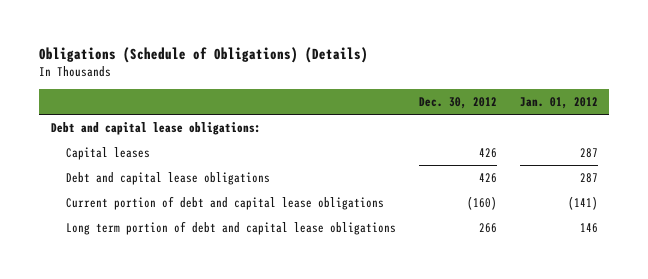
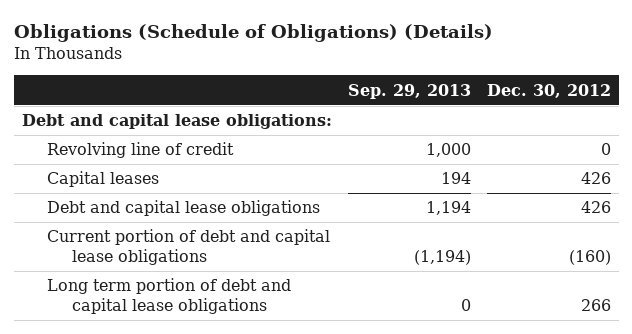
- | Dec. 30, 2012 | Jan. 01, 2012
+ | Sep. 29, 2013 | Dec. 30, 2012
+ Revolving line of credit | 1,000 | 0

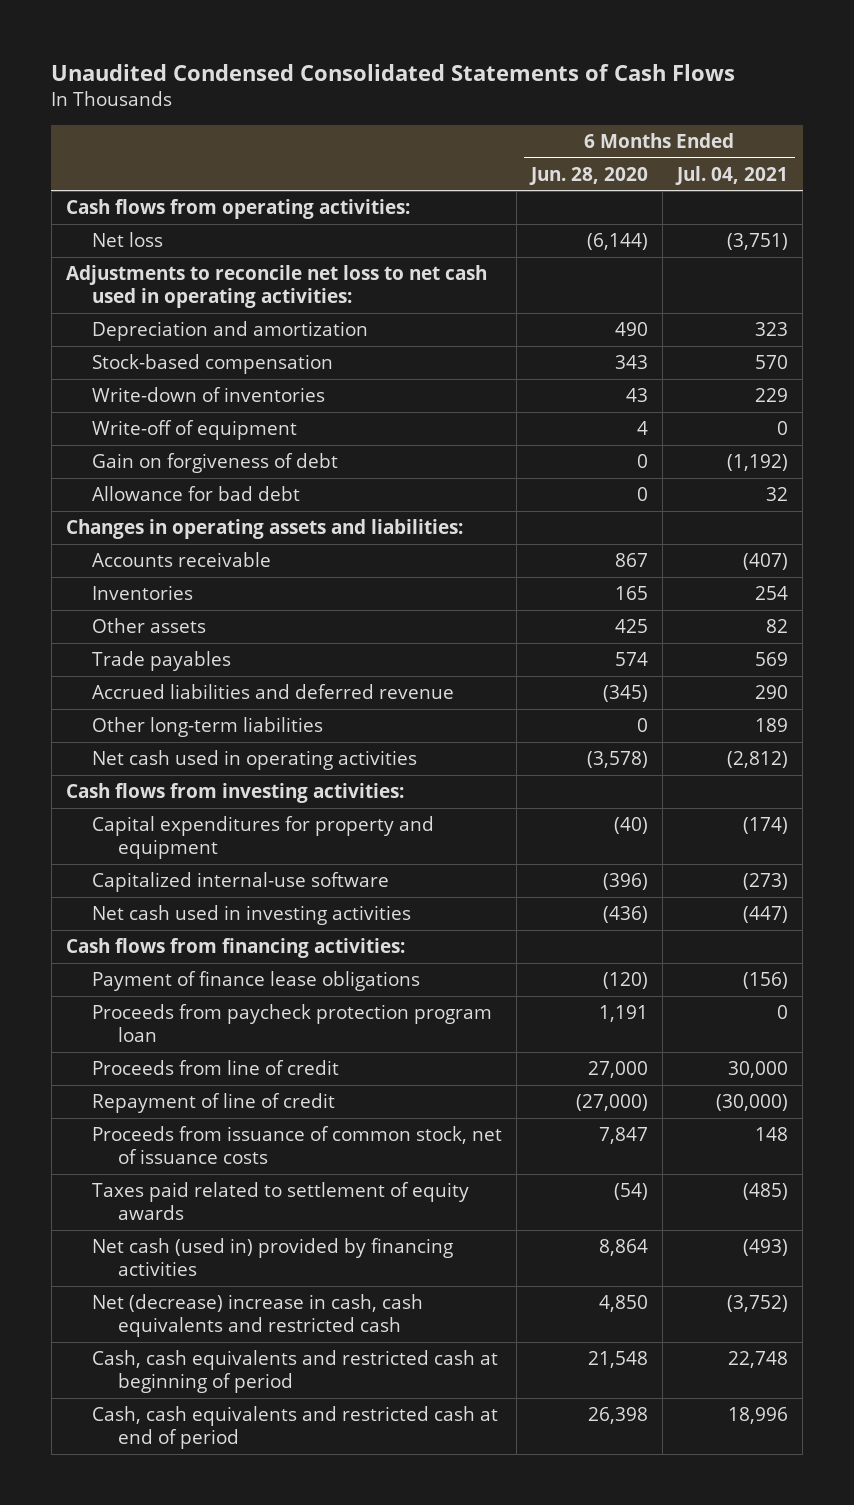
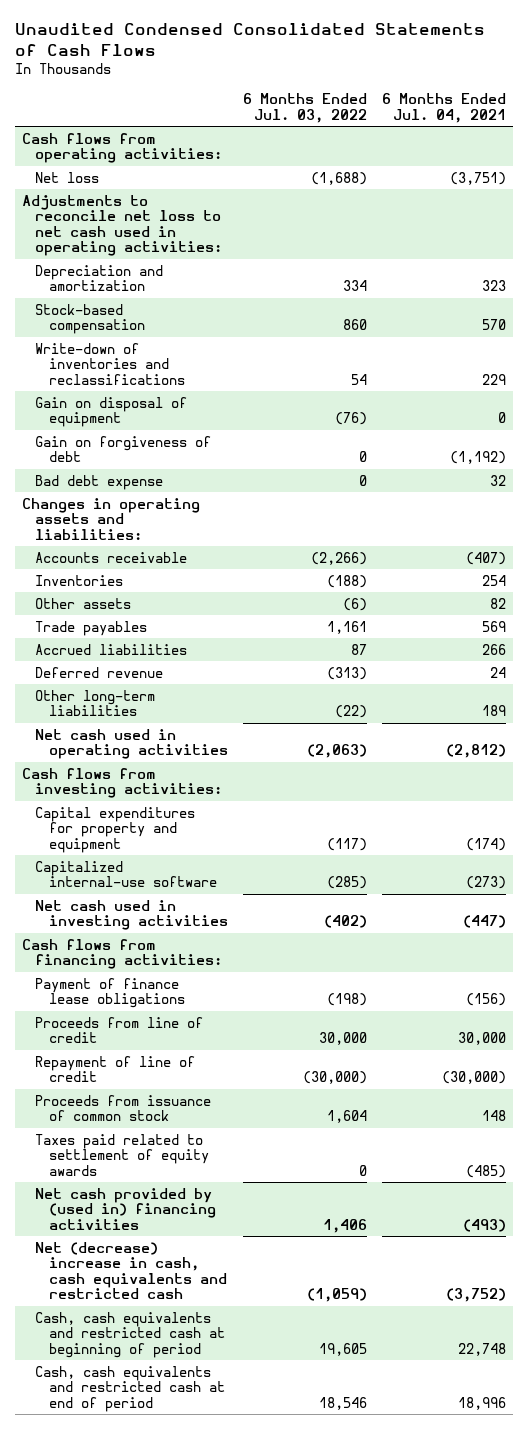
- | 6 Months Ended Jun. 28, 2020 | 6 Months Ended Jul. 04, 2021
+ | 6 Months Ended Jul. 03, 2022 | 6 Months Ended Jul. 04, 2021
- Write-down of inventories | 43 | 229
- Write-off of equipment | 4 | 0
+ Write-down of inventories and reclassifications | 54 | 229
+ Gain on disposal of equipment | (76) | 0
- Allowance for bad debt | 0 | 32
+ Bad debt expense | 0 | 32
- Accrued liabilities and deferred revenue | (345) | 290
+ Accrued liabilities | 87 | 266
+ Deferred revenue | (313) | 24
- Proceeds from paycheck protection program loan | 1,191 | 0
- Proceeds from issuance of common stock, net of issuance costs | 7,847 | 148
+ Proceeds from issuance of common stock | 1,604 | 148
- Net cash (used in) provided by financing activities | 8,864 | (493)
+ Net cash provided by (used in) financing activities | 1,406 | (493)

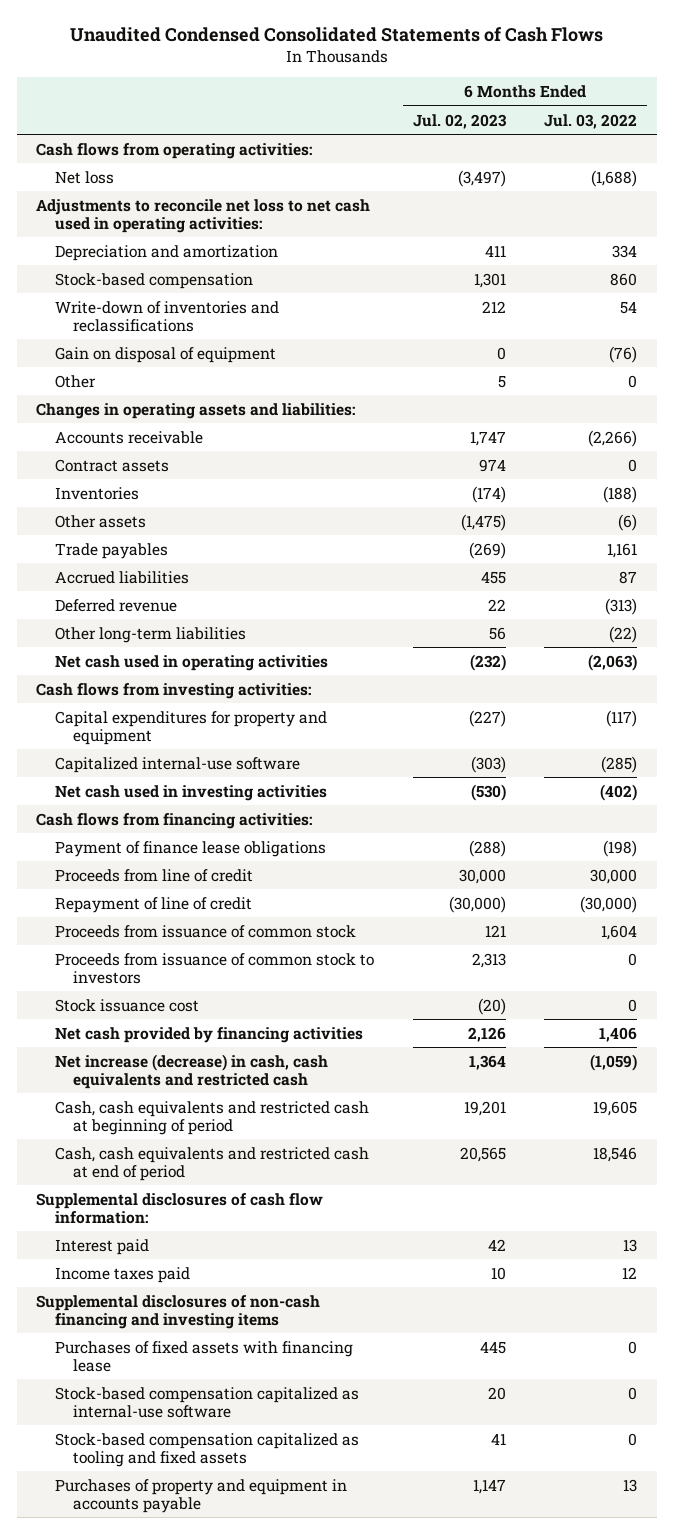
- | 6 Months Ended Jul. 03, 2022 | 6 Months Ended Jul. 04, 2021
+ | 6 Months Ended Jul. 02, 2023 | 6 Months Ended Jul. 03, 2022
- Gain on forgiveness of debt | 0 | (1,192)
- Bad debt expense | 0 | 32
+ Other | 5 | 0
+ Contract assets | 974 | 0
- Taxes paid related to settlement of equity awards | 0 | (485)
- Net cash provided by (used in) financing activities | 1,406 | (493)
- Net (decrease) increase in cash, cash equivalents and restricted cash | (1,059) | (3,752)
+ Proceeds from issuance of common stock to investors | 2,313 | 0
+ Stock issuance cost | (20) | 0
+ Net cash provided by financing activities | 2,126 | 1,406
+ Net increase (decrease) in cash, cash equivalents and restricted cash | 1,364 | (1,059)
+ Supplemental disclosures of cash flow information:
+ Interest paid | 42 | 13
+ Income taxes paid | 10 | 12
+ Supplemental disclosures of non-cash financing and investing items
+ Purchases of fixed assets with financing lease | 445 | 0
+ Stock-based compensation capitalized as internal-use software | 20 | 0
+ Stock-based compensation capitalized as tooling and fixed assets | 41 | 0
+ Purchases of property and equipment in accounts payable | 1,147 | 13

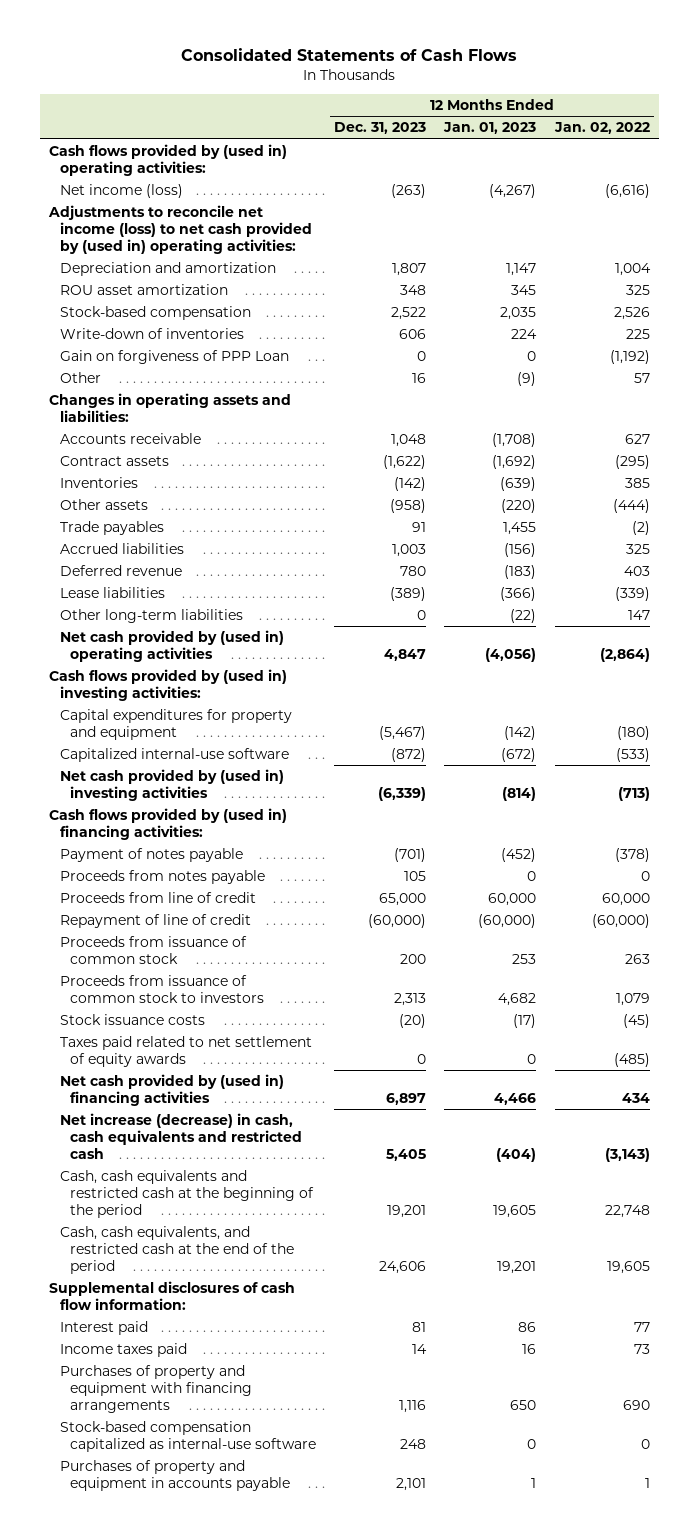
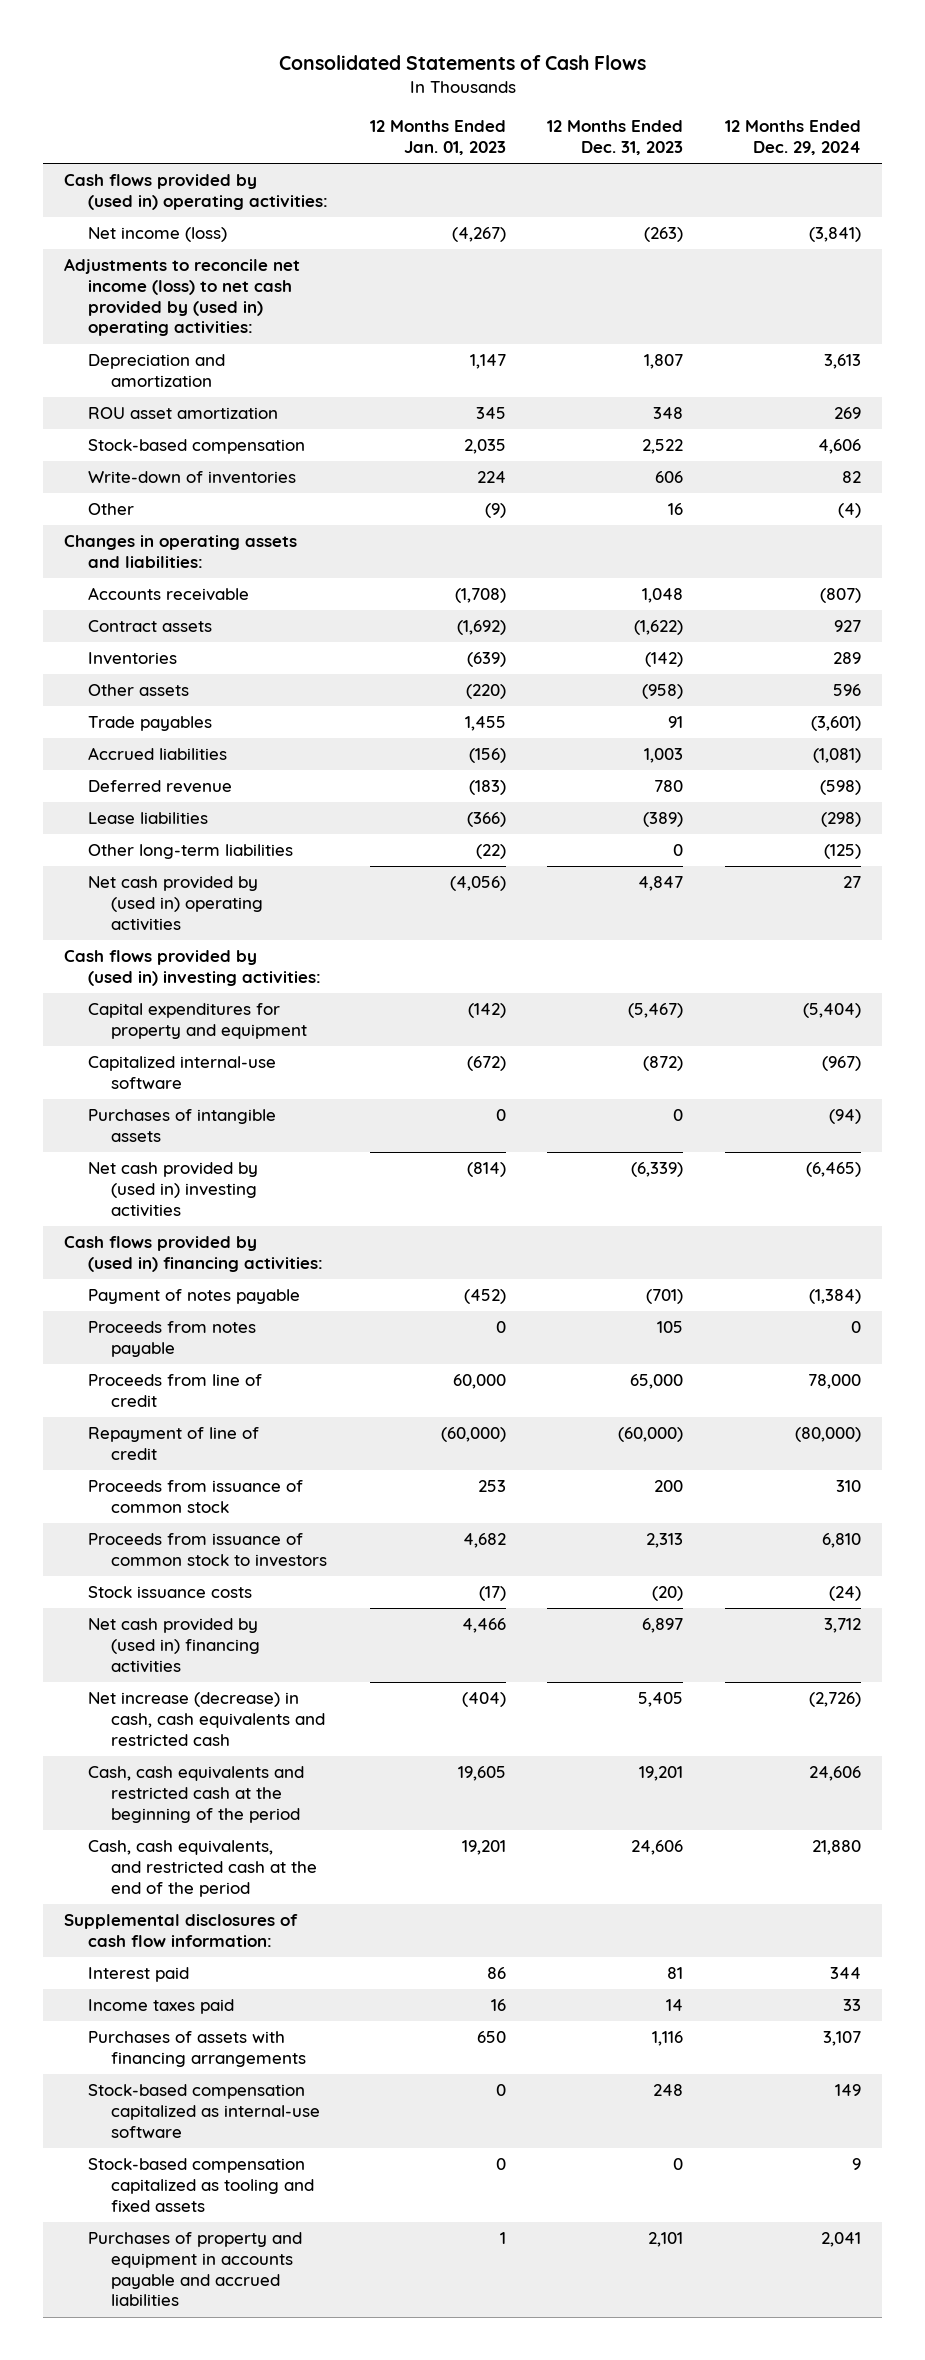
- | 12 Months Ended Dec. 31, 2023 | 12 Months Ended Jan. 01, 2023 | 12 Months Ended Jan. 02, 2022
+ | 12 Months Ended Jan. 01, 2023 | 12 Months Ended Dec. 31, 2023 | 12 Months Ended Dec. 29, 2024
- Gain on forgiveness of PPP Loan | 0 | 0 | (1,192)
+ Purchases of intangible assets | 0 | 0 | (94)
- Taxes paid related to net settlement of equity awards | 0 | 0 | (485)
- Purchases of property and equipment with financing arrangements | 1,116 | 650 | 690
+ Purchases of assets with financing arrangements | 650 | 1,116 | 3,107
- Purchases of property and equipment in accounts payable | 2,101 | 1 | 1
+ Stock-based compensation capitalized as tooling and fixed assets | 0 | 0 | 9
+ Purchases of property and equipment in accounts payable and accrued liabilities | 1 | 2,101 | 2,041

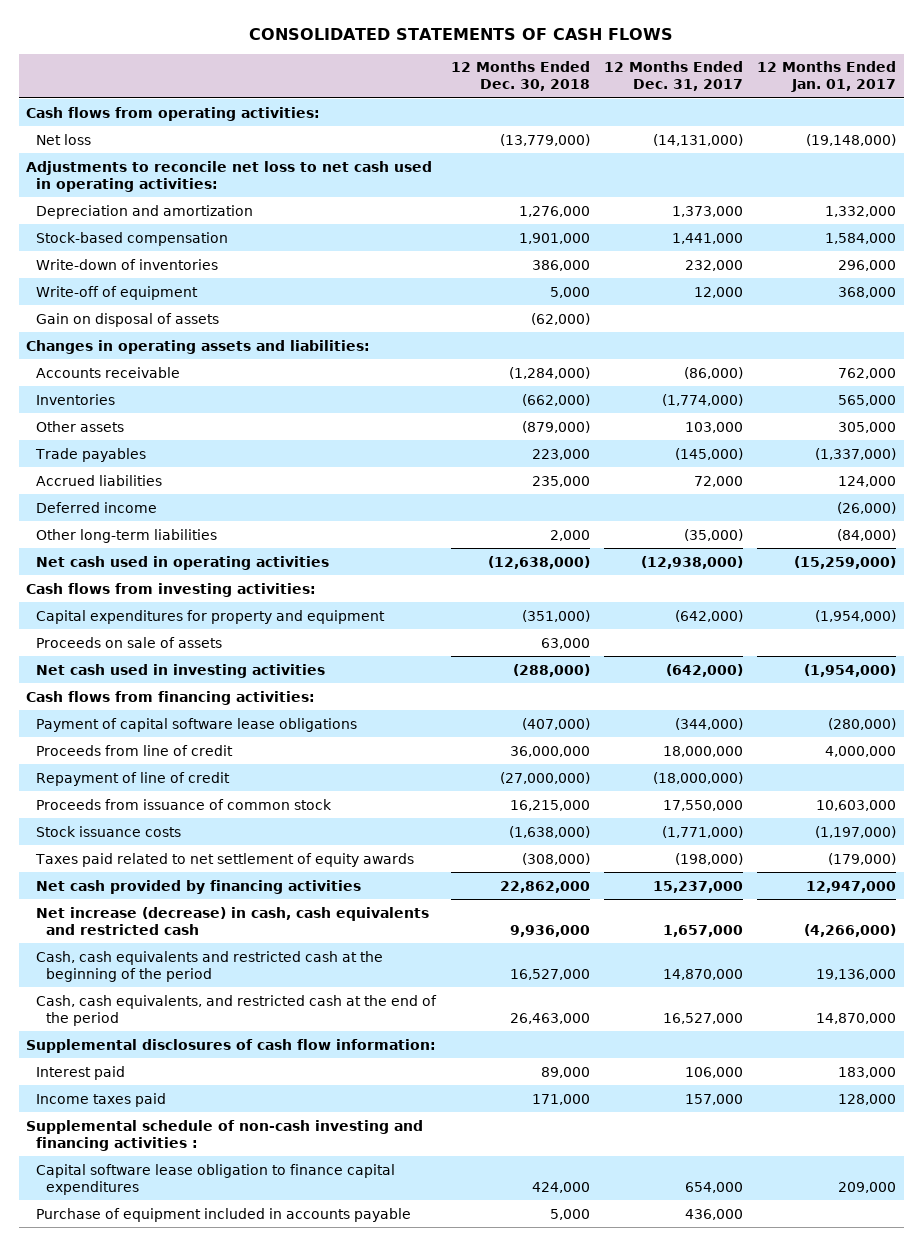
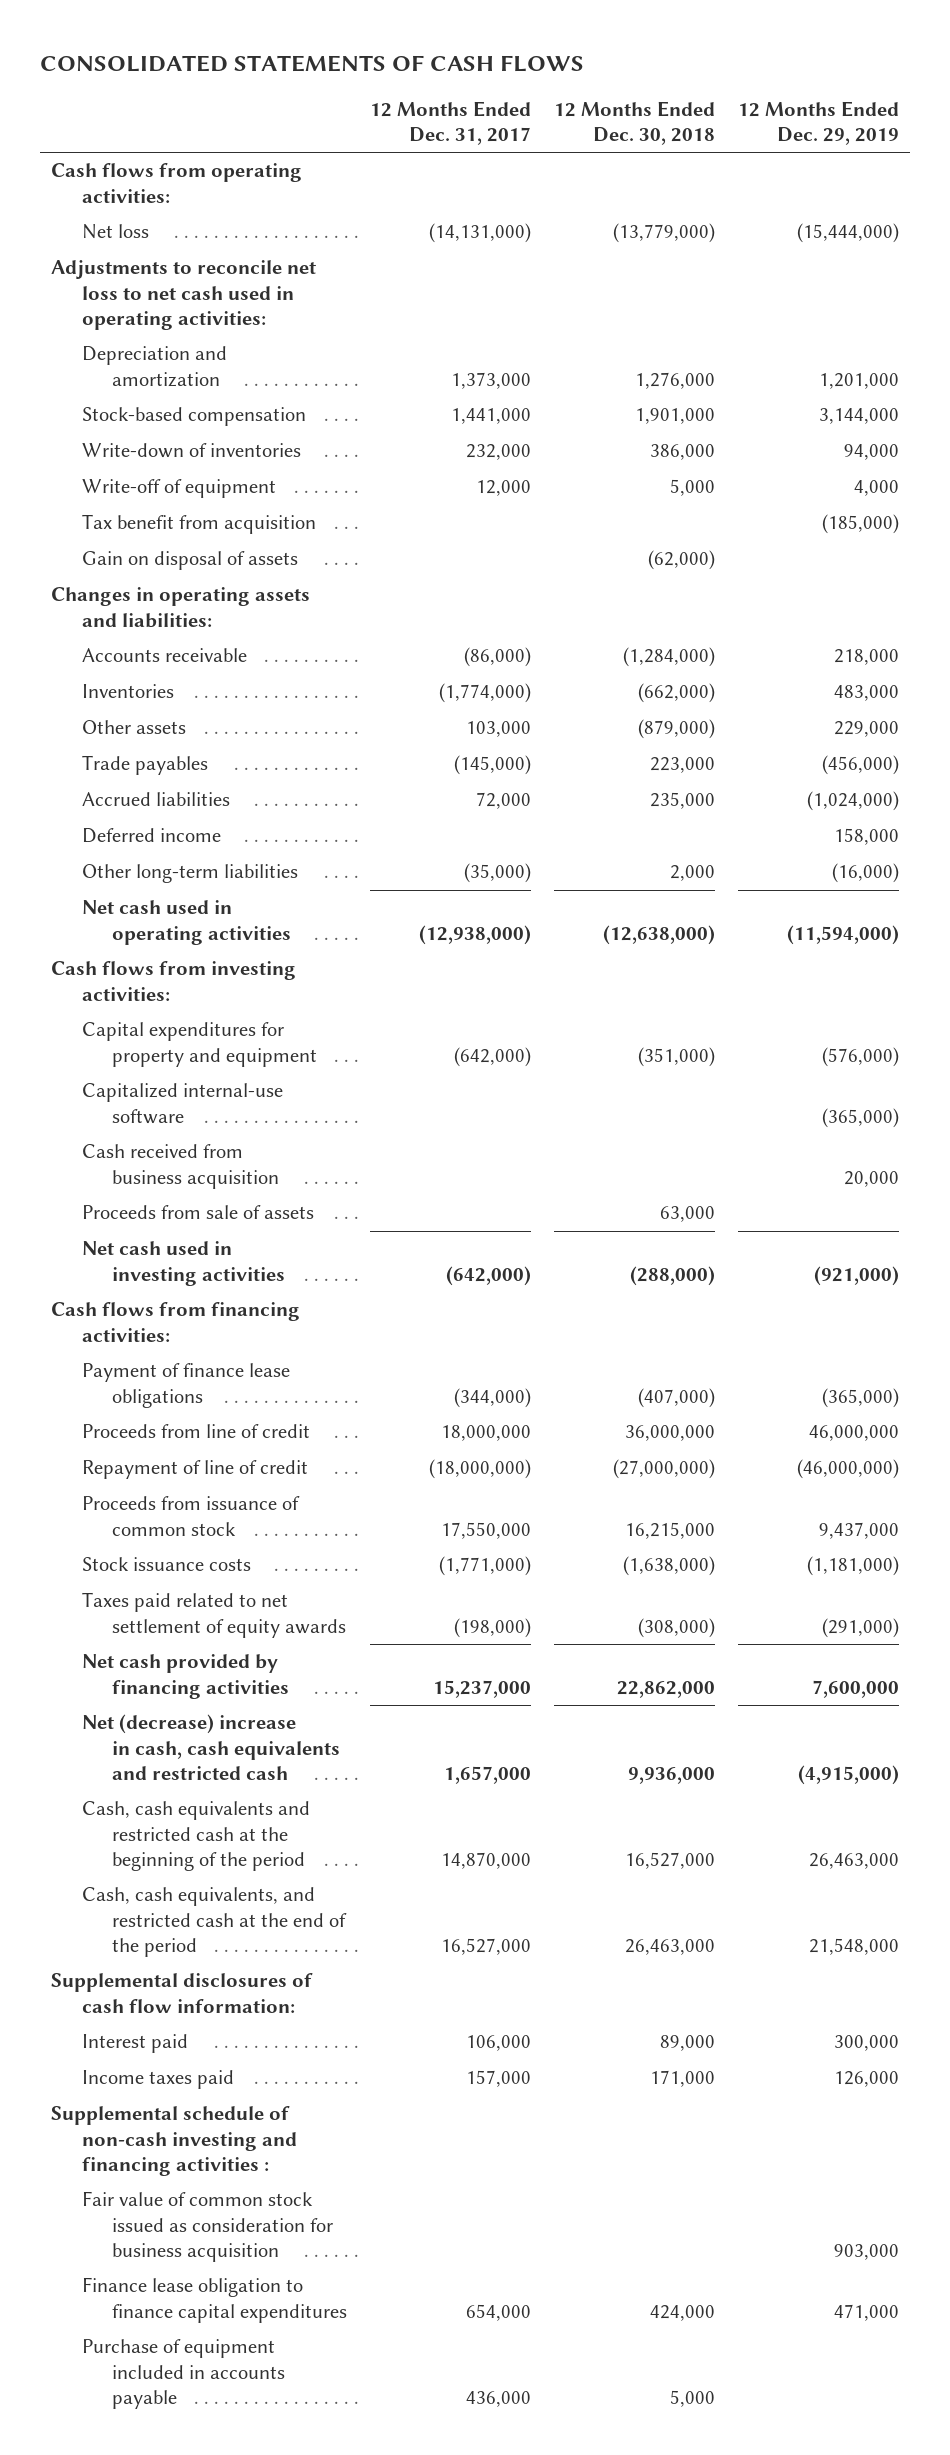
- | 12 Months Ended Dec. 30, 2018 | 12 Months Ended Dec. 31, 2017 | 12 Months Ended Jan. 01, 2017
+ | 12 Months Ended Dec. 31, 2017 | 12 Months Ended Dec. 30, 2018 | 12 Months Ended Dec. 29, 2019
+ Tax benefit from acquisition | | | (185,000)
- Proceeds on sale of assets | 63,000 | |
+ Capitalized internal-use software | | | (365,000)
+ Cash received from business acquisition | | | 20,000
+ Proceeds from sale of assets | | 63,000 |
- Payment of capital software lease obligations | (407,000) | (344,000) | (280,000)
+ Payment of finance lease obligations | (344,000) | (407,000) | (365,000)
- Net increase (decrease) in cash, cash equivalents and restricted cash | 9,936,000 | 1,657,000 | (4,266,000)
+ Net (decrease) increase in cash, cash equivalents and restricted cash | 1,657,000 | 9,936,000 | (4,915,000)
- Capital software lease obligation to finance capital expenditures | 424,000 | 654,000 | 209,000
+ Fair value of common stock issued as consideration for business acquisition | | | 903,000
+ Finance lease obligation to finance capital expenditures | 654,000 | 424,000 | 471,000

